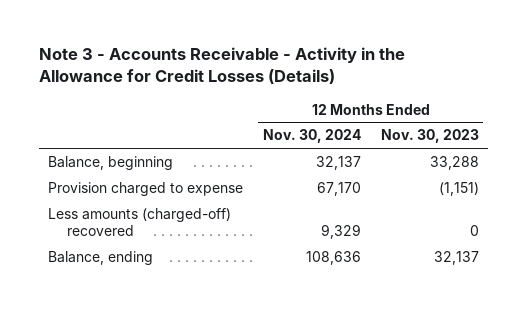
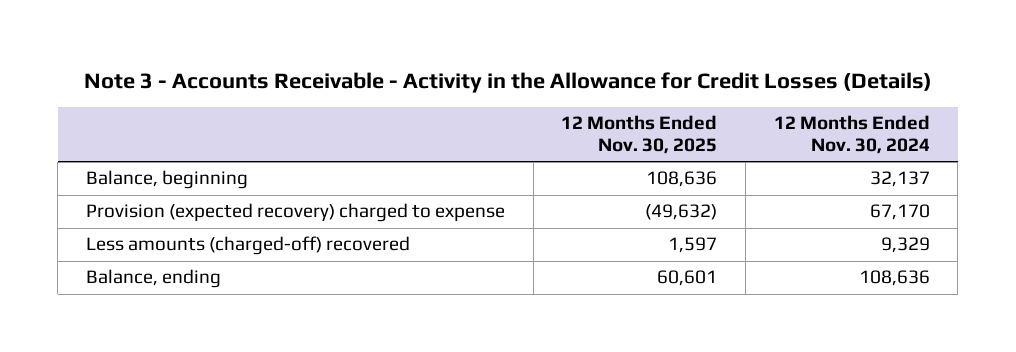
- | 12 Months Ended Nov. 30, 2024 | 12 Months Ended Nov. 30, 2023
+ | 12 Months Ended Nov. 30, 2025 | 12 Months Ended Nov. 30, 2024
- Provision charged to expense | 67,170 | (1,151)
+ Provision (expected recovery) charged to expense | (49,632) | 67,170

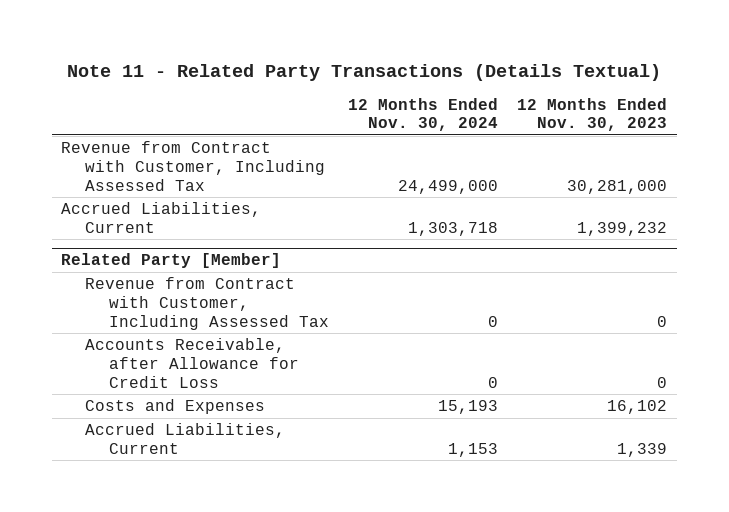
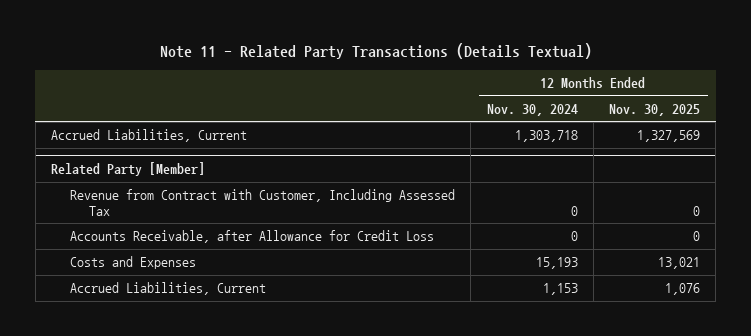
- | 12 Months Ended Nov. 30, 2024 | 12 Months Ended Nov. 30, 2023
+ | 12 Months Ended Nov. 30, 2024 | 12 Months Ended Nov. 30, 2025
- Revenue from Contract with Customer, Including Assessed Tax | 24,499,000 | 30,281,000

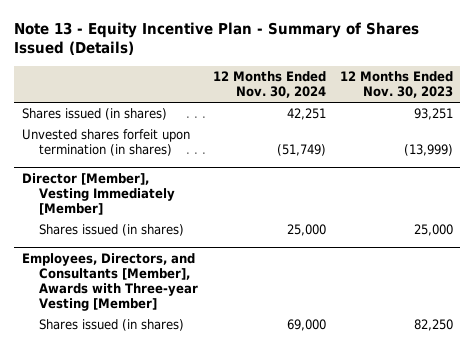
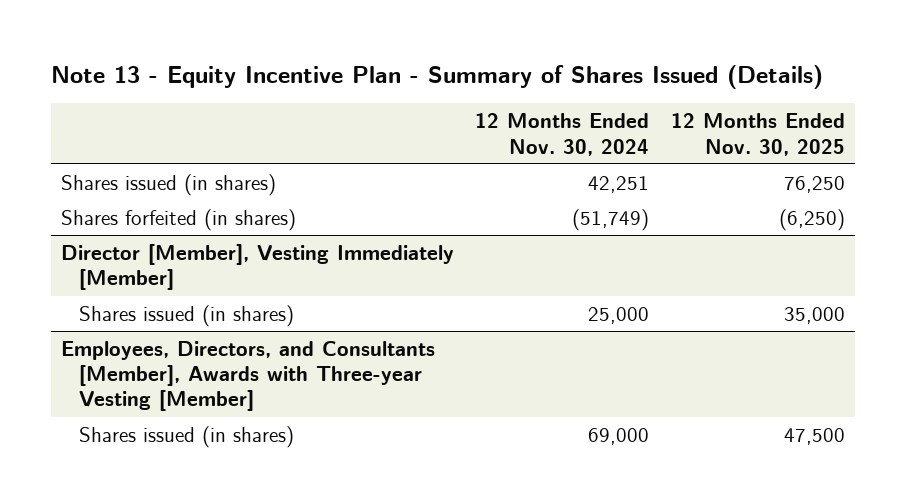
- | 12 Months Ended Nov. 30, 2024 | 12 Months Ended Nov. 30, 2023
+ | 12 Months Ended Nov. 30, 2024 | 12 Months Ended Nov. 30, 2025
- Unvested shares forfeit upon termination (in shares) | (51,749) | (13,999)
+ Shares forfeited (in shares) | (51,749) | (6,250)

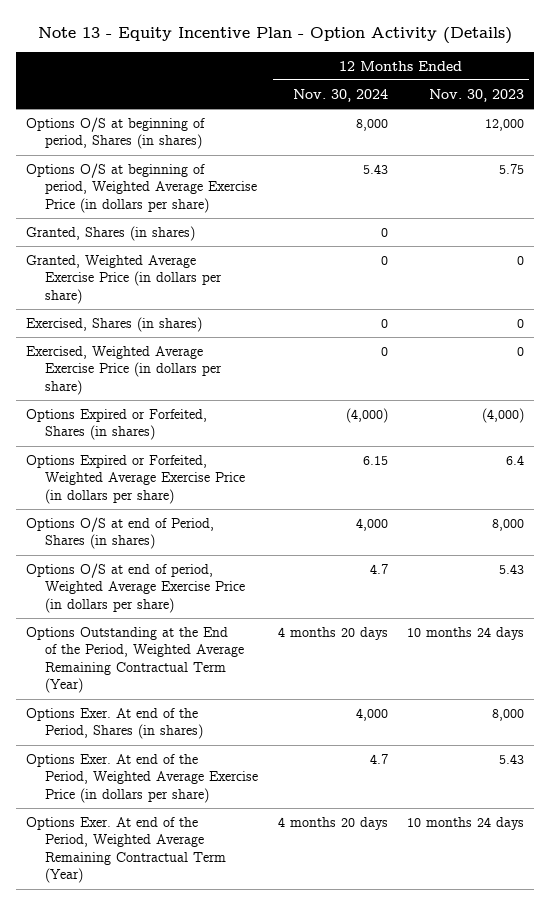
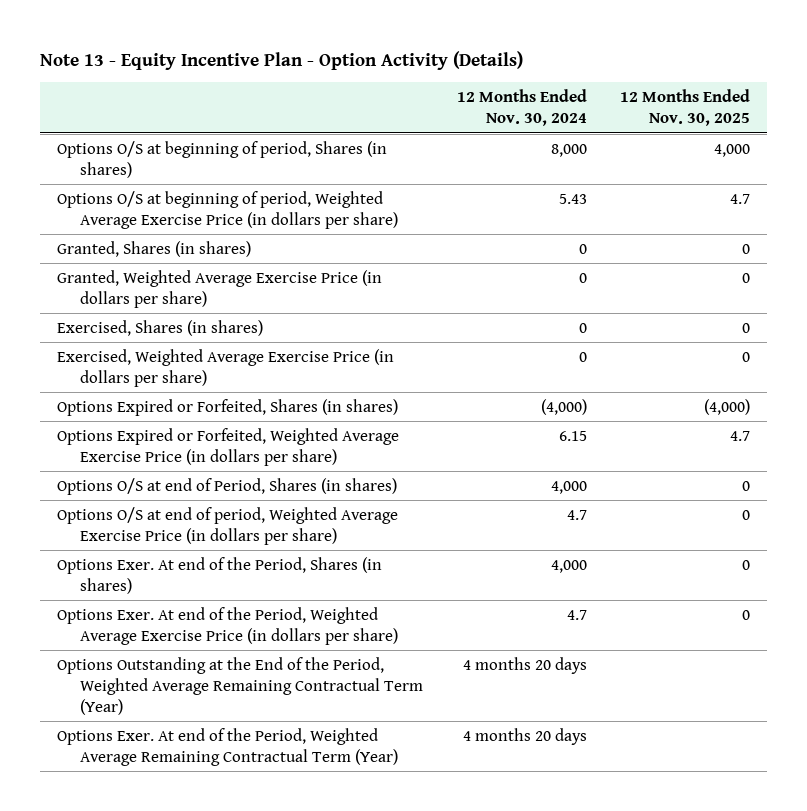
- | 12 Months Ended Nov. 30, 2024 | 12 Months Ended Nov. 30, 2023
+ | 12 Months Ended Nov. 30, 2024 | 12 Months Ended Nov. 30, 2025
moved down: Options Outstanding at the End of the Period, Weighted Average Remaining Contractual Term (Year) | 4 months 20 days |

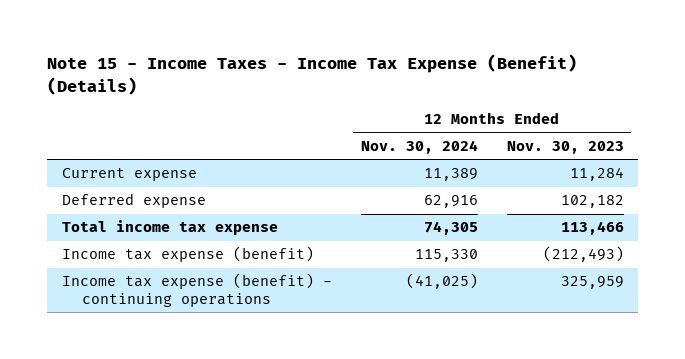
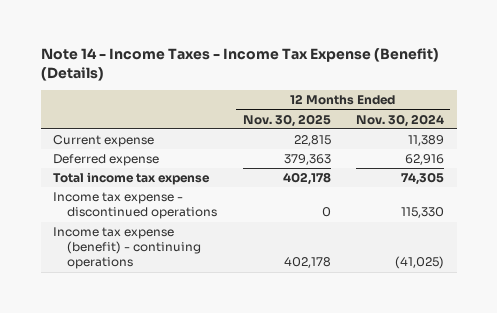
- Note 15 - Income Taxes - Income Tax Expense (Benefit) (Details)
+ Note 14 - Income Taxes - Income Tax Expense (Benefit) (Details)
- | 12 Months Ended Nov. 30, 2024 | 12 Months Ended Nov. 30, 2023
+ | 12 Months Ended Nov. 30, 2025 | 12 Months Ended Nov. 30, 2024
- Income tax expense (benefit) | 115,330 | (212,493)
+ Income tax expense - discontinued operations | 0 | 115,330

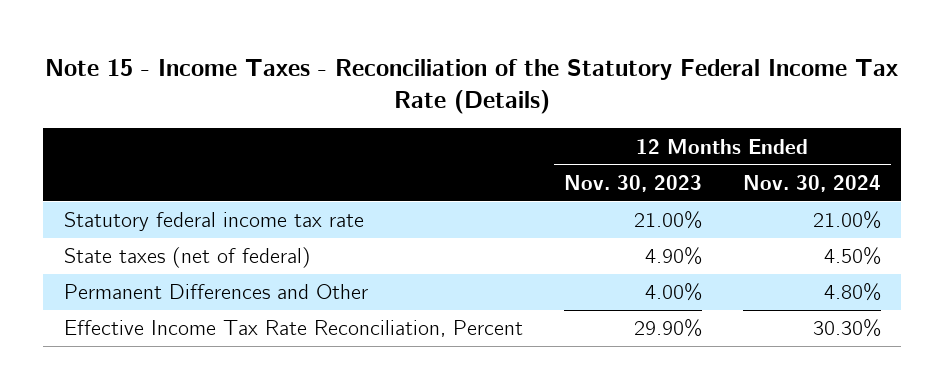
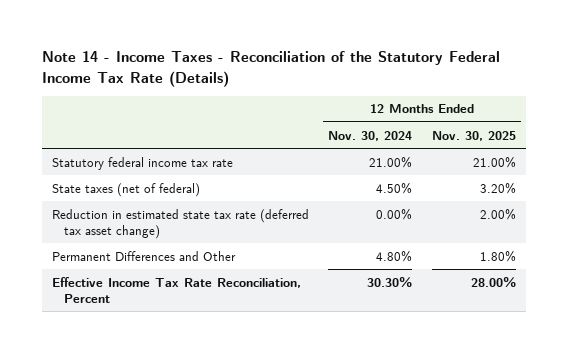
- Note 15 - Income Taxes - Reconciliation of the Statutory Federal Income Tax Rate (Details)
+ Note 14 - Income Taxes - Reconciliation of the Statutory Federal Income Tax Rate (Details)
- | 12 Months Ended Nov. 30, 2023 | 12 Months Ended Nov. 30, 2024
+ | 12 Months Ended Nov. 30, 2024 | 12 Months Ended Nov. 30, 2025
+ Reduction in estimated state tax rate (deferred tax asset change) | 0.00% | 2.00%

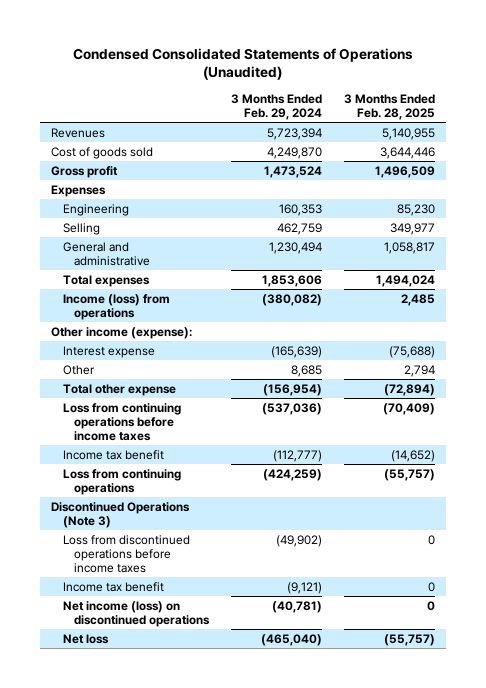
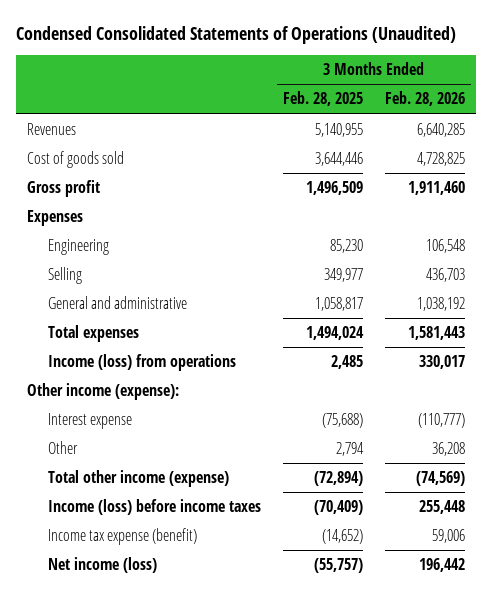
- | 3 Months Ended Feb. 29, 2024 | 3 Months Ended Feb. 28, 2025
+ | 3 Months Ended Feb. 28, 2025 | 3 Months Ended Feb. 28, 2026
- Total other expense | (156,954) | (72,894)
- Loss from continuing operations before income taxes | (537,036) | (70,409)
- Income tax benefit | (112,777) | (14,652)
- Loss from continuing operations | (424,259) | (55,757)
- Discontinued Operations (Note 3)
- Loss from discontinued operations before income taxes | (49,902) | 0
- Income tax benefit | (9,121) | 0
- Net income (loss) on discontinued operations | (40,781) | 0
- Net loss | (465,040) | (55,757)
+ Total other income (expense) | (72,894) | (74,569)
+ Income (loss) before income taxes | (70,409) | 255,448
+ Income tax expense (benefit) | (14,652) | 59,006
+ Net income (loss) | (55,757) | 196,442

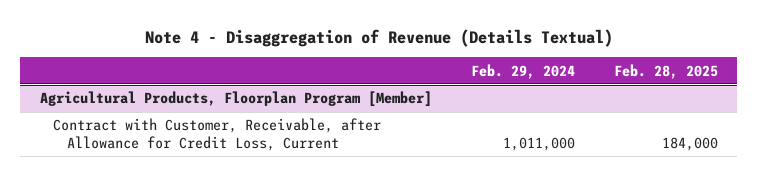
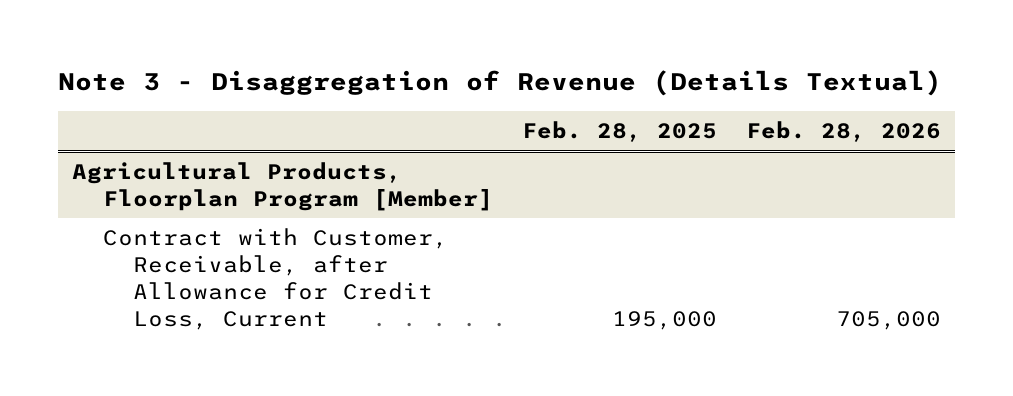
- Note 4 - Disaggregation of Revenue (Details Textual)
+ Note 3 - Disaggregation of Revenue (Details Textual)
- | Feb. 29, 2024 | Feb. 28, 2025
+ | Feb. 28, 2025 | Feb. 28, 2026
@ Agricultural Products, Floorplan Program [Member]
- Contract with Customer, Receivable, after Allowance for Credit Loss, Current | 1,011,000 | 184,000
+ Contract with Customer, Receivable, after Allowance for Credit Loss, Current | 195,000 | 705,000

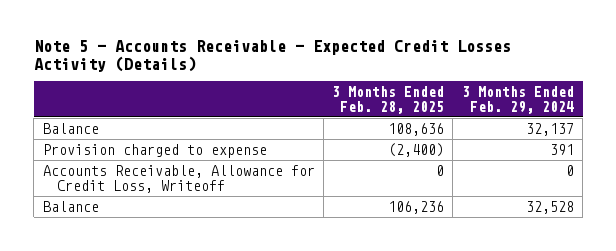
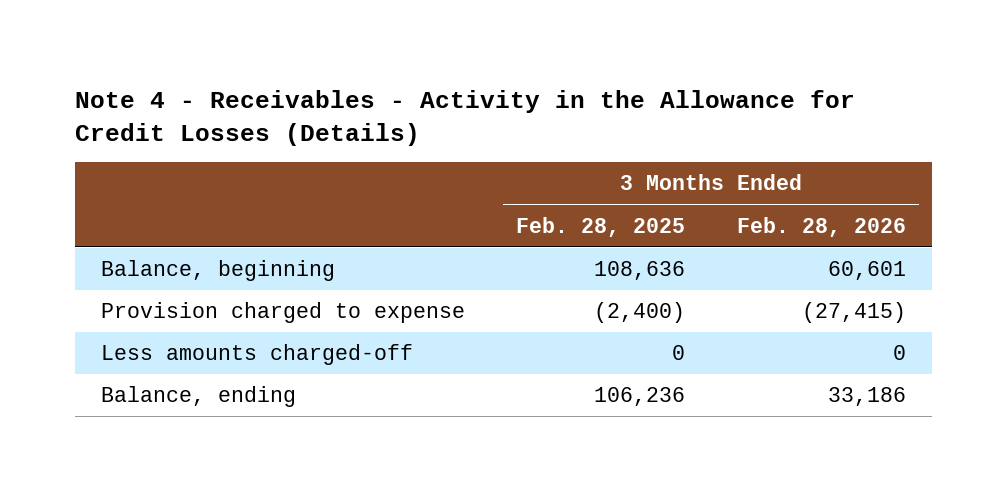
- Note 5 - Accounts Receivable - Expected Credit Losses Activity (Details)
+ Note 4 - Receivables - Activity in the Allowance for Credit Losses (Details)
- | 3 Months Ended Feb. 28, 2025 | 3 Months Ended Feb. 29, 2024
+ | 3 Months Ended Feb. 28, 2025 | 3 Months Ended Feb. 28, 2026
- Balance | 108,636 | 32,137
+ Balance, beginning | 108,636 | 60,601
- Accounts Receivable, Allowance for Credit Loss, Writeoff | 0 | 0
- Balance | 106,236 | 32,528
+ Less amounts charged-off | 0 | 0
+ Balance, ending | 106,236 | 33,186

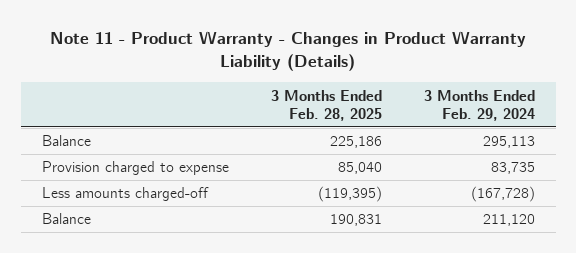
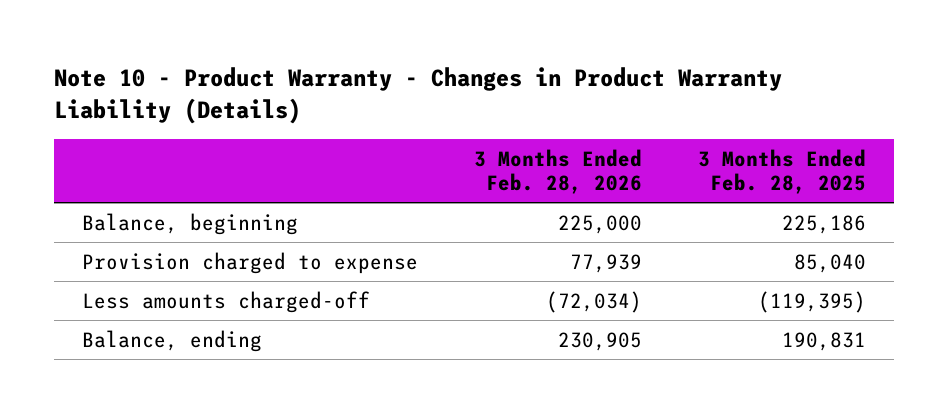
- Note 11 - Product Warranty - Changes in Product Warranty Liability (Details)
+ Note 10 - Product Warranty - Changes in Product Warranty Liability (Details)
- | 3 Months Ended Feb. 28, 2025 | 3 Months Ended Feb. 29, 2024
+ | 3 Months Ended Feb. 28, 2026 | 3 Months Ended Feb. 28, 2025
- Balance | 225,186 | 295,113
+ Balance, beginning | 225,000 | 225,186
- Balance | 190,831 | 211,120
+ Balance, ending | 230,905 | 190,831

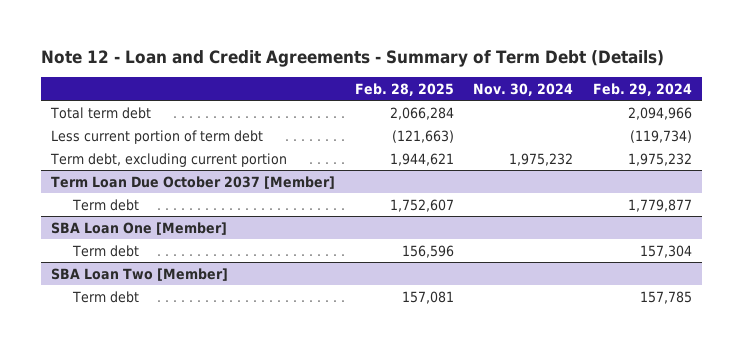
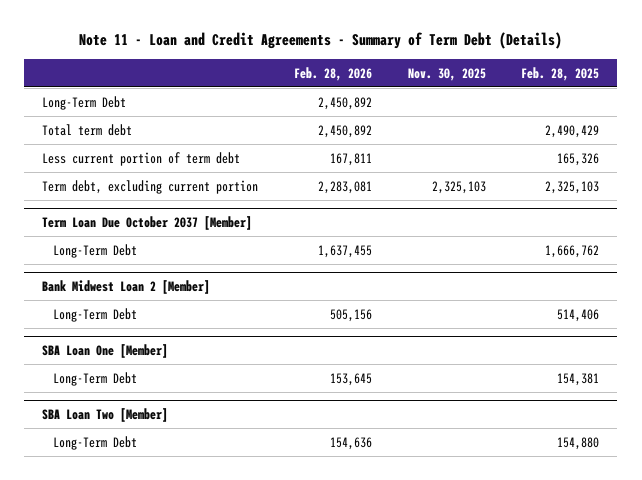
- Note 12 - Loan and Credit Agreements - Summary of Term Debt (Details)
+ Note 11 - Loan and Credit Agreements - Summary of Term Debt (Details)
- | Feb. 28, 2025 | Nov. 30, 2024 | Feb. 29, 2024
+ | Feb. 28, 2026 | Nov. 30, 2025 | Feb. 28, 2025
- Total term debt | 2,066,284 | | 2,094,966
- Less current portion of term debt | (121,663) | | (119,734)
- Term debt, excluding current portion | 1,944,621 | 1,975,232 | 1,975,232
+ Long-Term Debt | 2,450,892 | |
+ Total term debt | 2,450,892 | | 2,490,429
+ Less current portion of term debt | 167,811 | | 165,326
+ Term debt, excluding current portion | 2,283,081 | 2,325,103 | 2,325,103
@ Term Loan Due October 2037 [Member]
- Term debt | 1,752,607 | | 1,779,877
+ Long-Term Debt | 1,637,455 | | 1,666,762
+ Bank Midwest Loan 2 [Member]
+ Long-Term Debt | 505,156 | | 514,406
@ SBA Loan One [Member]
- Term debt | 156,596 | | 157,304
+ Long-Term Debt | 153,645 | | 154,381
@ SBA Loan Two [Member]
- Term debt | 157,081 | | 157,785
+ Long-Term Debt | 154,636 | | 154,880

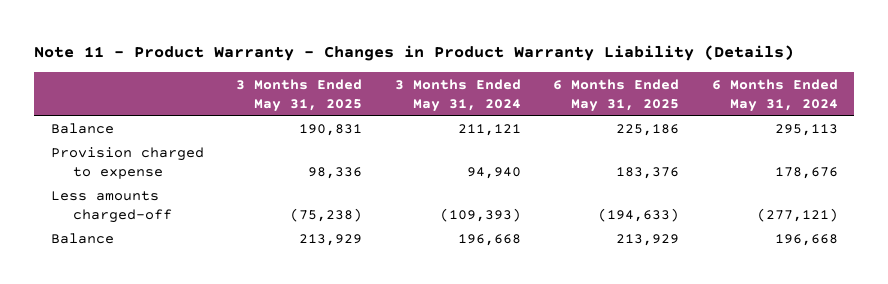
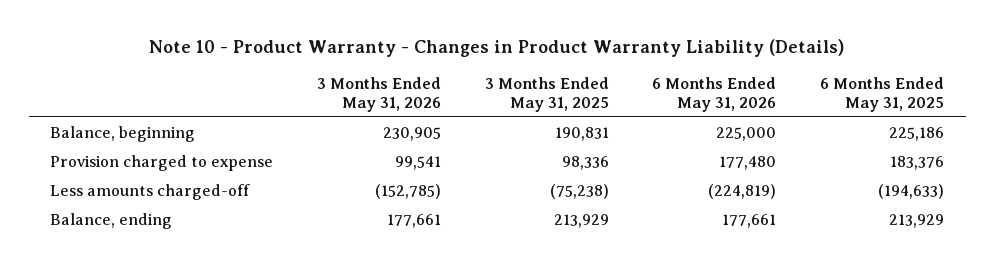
- Note 11 - Product Warranty - Changes in Product Warranty Liability (Details)
+ Note 10 - Product Warranty - Changes in Product Warranty Liability (Details)
- | 3 Months Ended May 31, 2025 | 3 Months Ended May 31, 2024 | 6 Months Ended May 31, 2025 | 6 Months Ended May 31, 2024
+ | 3 Months Ended May 31, 2026 | 3 Months Ended May 31, 2025 | 6 Months Ended May 31, 2026 | 6 Months Ended May 31, 2025
- Balance | 190,831 | 211,121 | 225,186 | 295,113
+ Balance, beginning | 230,905 | 190,831 | 225,000 | 225,186
- Balance | 213,929 | 196,668 | 213,929 | 196,668
+ Balance, ending | 177,661 | 213,929 | 177,661 | 213,929

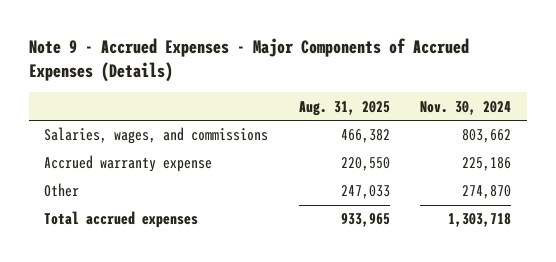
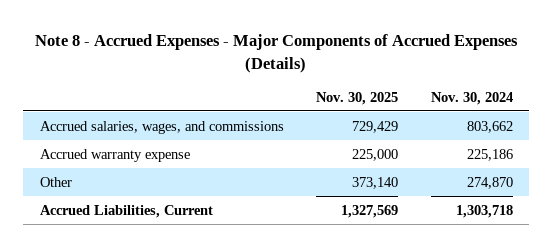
- Note 9 - Accrued Expenses - Major Components of Accrued Expenses (Details)
+ Note 8 - Accrued Expenses - Major Components of Accrued Expenses (Details)
- | Aug. 31, 2025 | Nov. 30, 2024
+ | Nov. 30, 2025 | Nov. 30, 2024
- Salaries, wages, and commissions | 466,382 | 803,662
+ Accrued salaries, wages, and commissions | 729,429 | 803,662
- Total accrued expenses | 933,965 | 1,303,718
+ Accrued Liabilities, Current | 1,327,569 | 1,303,718

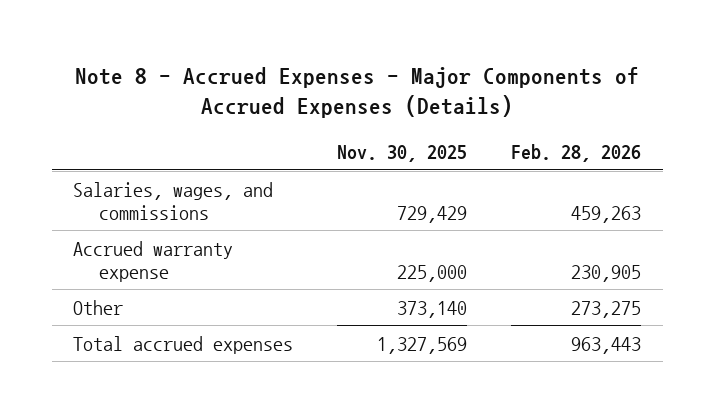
- | Nov. 30, 2025 | Nov. 30, 2024
+ | Nov. 30, 2025 | Feb. 28, 2026
- Accrued salaries, wages, and commissions | 729,429 | 803,662
+ Salaries, wages, and commissions | 729,429 | 459,263
- Accrued Liabilities, Current | 1,327,569 | 1,303,718
+ Total accrued expenses | 1,327,569 | 963,443

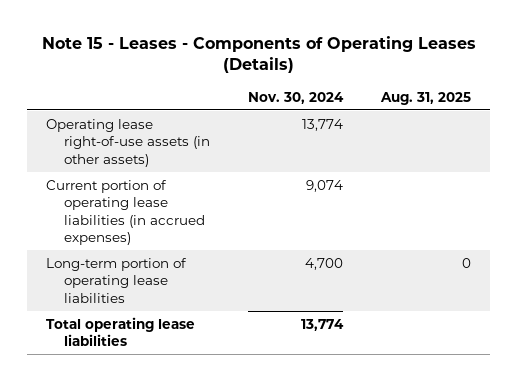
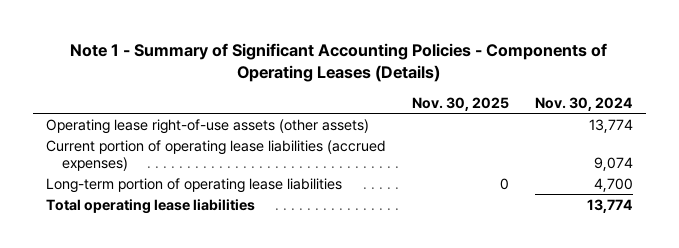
- Note 15 - Leases - Components of Operating Leases (Details)
+ Note 1 - Summary of Significant Accounting Policies - Components of Operating Leases (Details)
- | Nov. 30, 2024 | Aug. 31, 2025
+ | Nov. 30, 2025 | Nov. 30, 2024
- Operating lease right-of-use assets (in other assets) | 13,774 |
- Current portion of operating lease liabilities (in accrued expenses) | 9,074 |
+ Operating lease right-of-use assets (other assets) | | 13,774
+ Current portion of operating lease liabilities (accrued expenses) | | 9,074

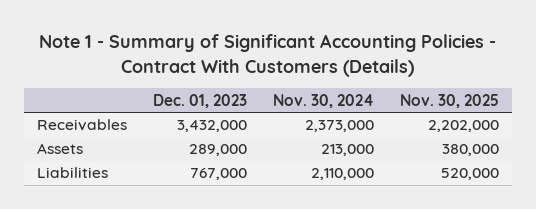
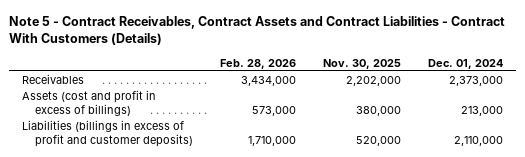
- Note 1 - Summary of Significant Accounting Policies - Contract With Customers (Details)
+ Note 5 - Contract Receivables, Contract Assets and Contract Liabilities - Contract With Customers (Details)
- | Dec. 01, 2023 | Nov. 30, 2024 | Nov. 30, 2025
+ | Feb. 28, 2026 | Nov. 30, 2025 | Dec. 01, 2024
- Assets | 289,000 | 213,000 | 380,000
- Liabilities | 767,000 | 2,110,000 | 520,000
+ Assets (cost and profit in excess of billings) | 573,000 | 380,000 | 213,000
+ Liabilities (billings in excess of profit and customer deposits) | 1,710,000 | 520,000 | 2,110,000

